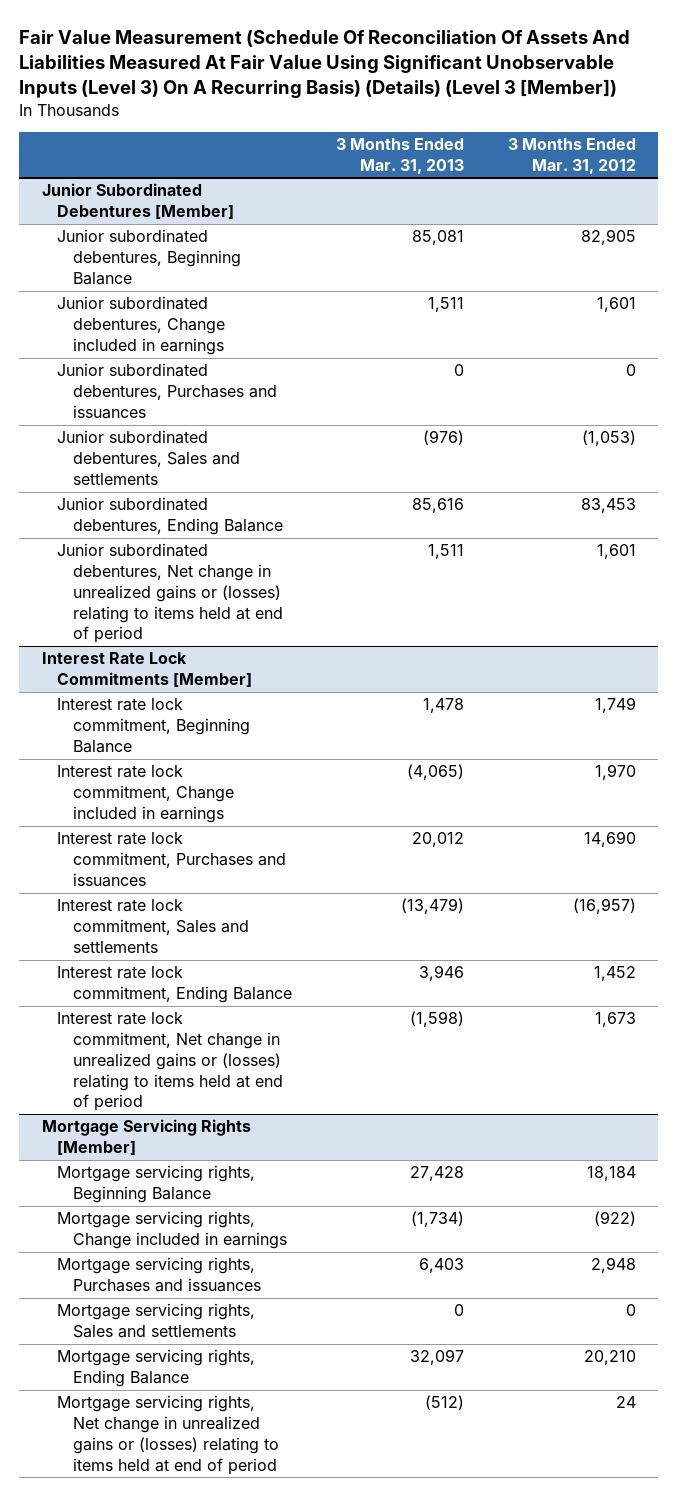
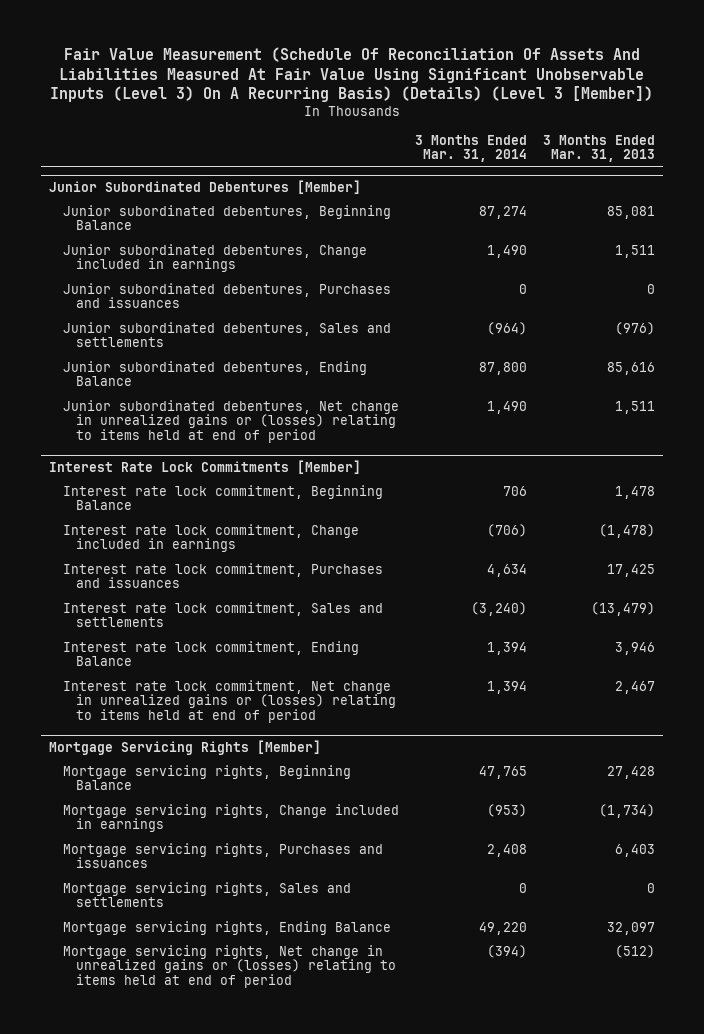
- | 3 Months Ended Mar. 31, 2013 | 3 Months Ended Mar. 31, 2012
+ | 3 Months Ended Mar. 31, 2014 | 3 Months Ended Mar. 31, 2013
@ Interest Rate Lock Commitments [Member]
- Interest rate lock commitment, Change included in earnings | (4,065) | 1,970
- Interest rate lock commitment, Purchases and issuances | 20,012 | 14,690
+ Interest rate lock commitment, Change included in earnings | (706) | (1,478)
+ Interest rate lock commitment, Purchases and issuances | 4,634 | 17,425
- Interest rate lock commitment, Net change in unrealized gains or (losses) relating to items held at end of period | (1,598) | 1,673
+ Interest rate lock commitment, Net change in unrealized gains or (losses) relating to items held at end of period | 1,394 | 2,467

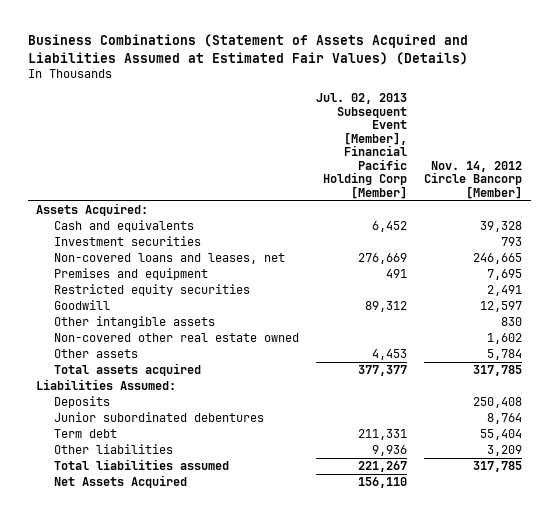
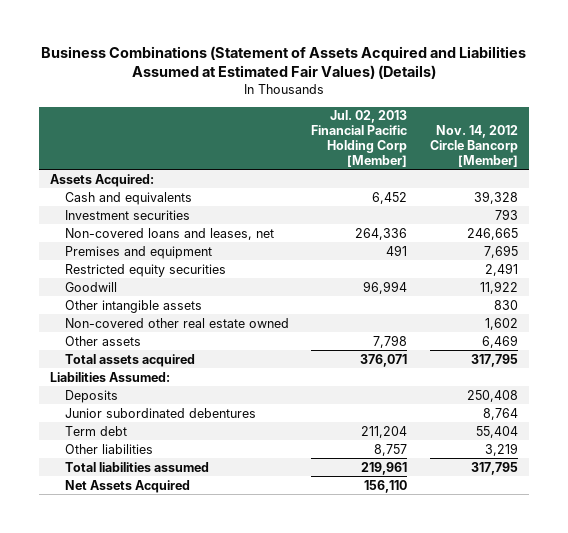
- | Jul. 02, 2013 Subsequent Event [Member], Financial Pacific Holding Corp [Member] | Nov. 14, 2012 Circle Bancorp [Member]
+ | Jul. 02, 2013 Financial Pacific Holding Corp [Member] | Nov. 14, 2012 Circle Bancorp [Member]
- Goodwill | 89,312 | 12,597
+ Goodwill | 96,994 | 11,922
- Other assets | 4,453 | 5,784
- Total assets acquired | 377,377 | 317,785
+ Other assets | 7,798 | 6,469
+ Total assets acquired | 376,071 | 317,795
- Other liabilities | 9,936 | 3,209
- Total liabilities assumed | 221,267 | 317,785
+ Other liabilities | 8,757 | 3,219
+ Total liabilities assumed | 219,961 | 317,795

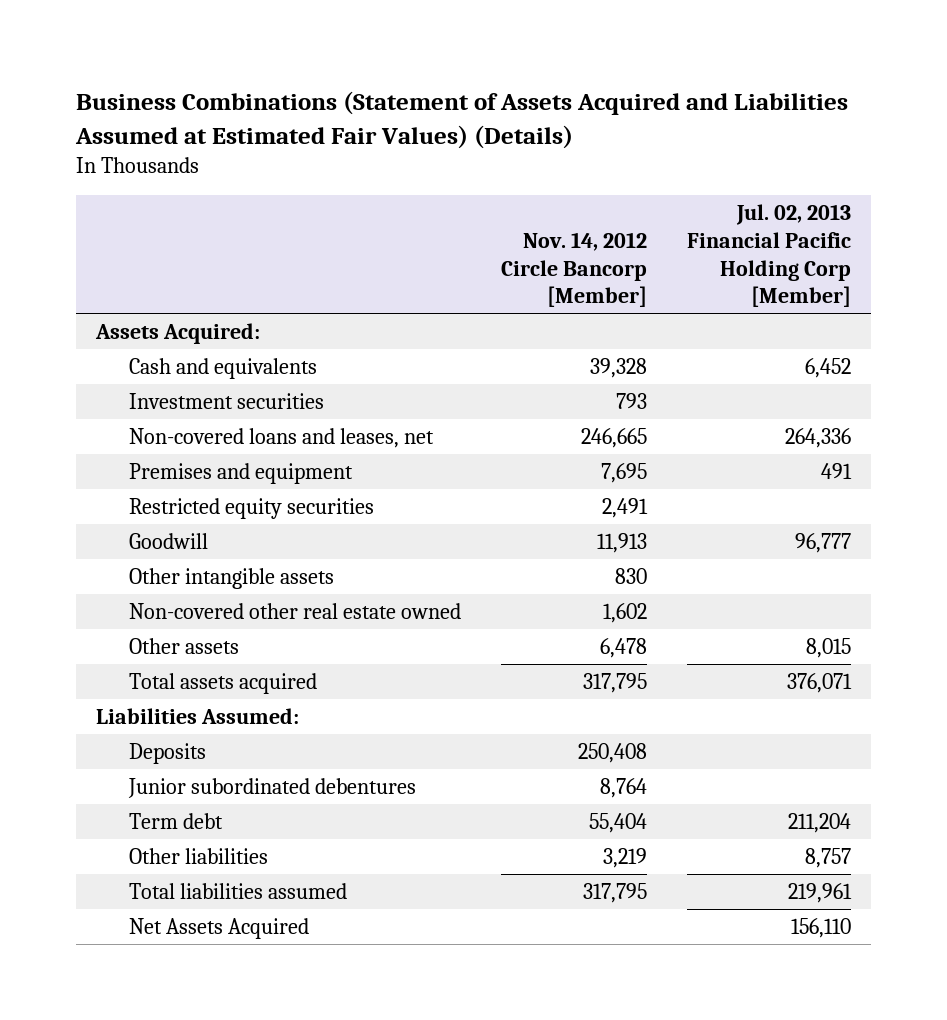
- | Jul. 02, 2013 Financial Pacific Holding Corp [Member] | Nov. 14, 2012 Circle Bancorp [Member]
+ | Nov. 14, 2012 Circle Bancorp [Member] | Jul. 02, 2013 Financial Pacific Holding Corp [Member]
- Goodwill | 96,994 | 11,922
+ Goodwill | 11,913 | 96,777
- Other assets | 7,798 | 6,469
+ Other assets | 6,478 | 8,015

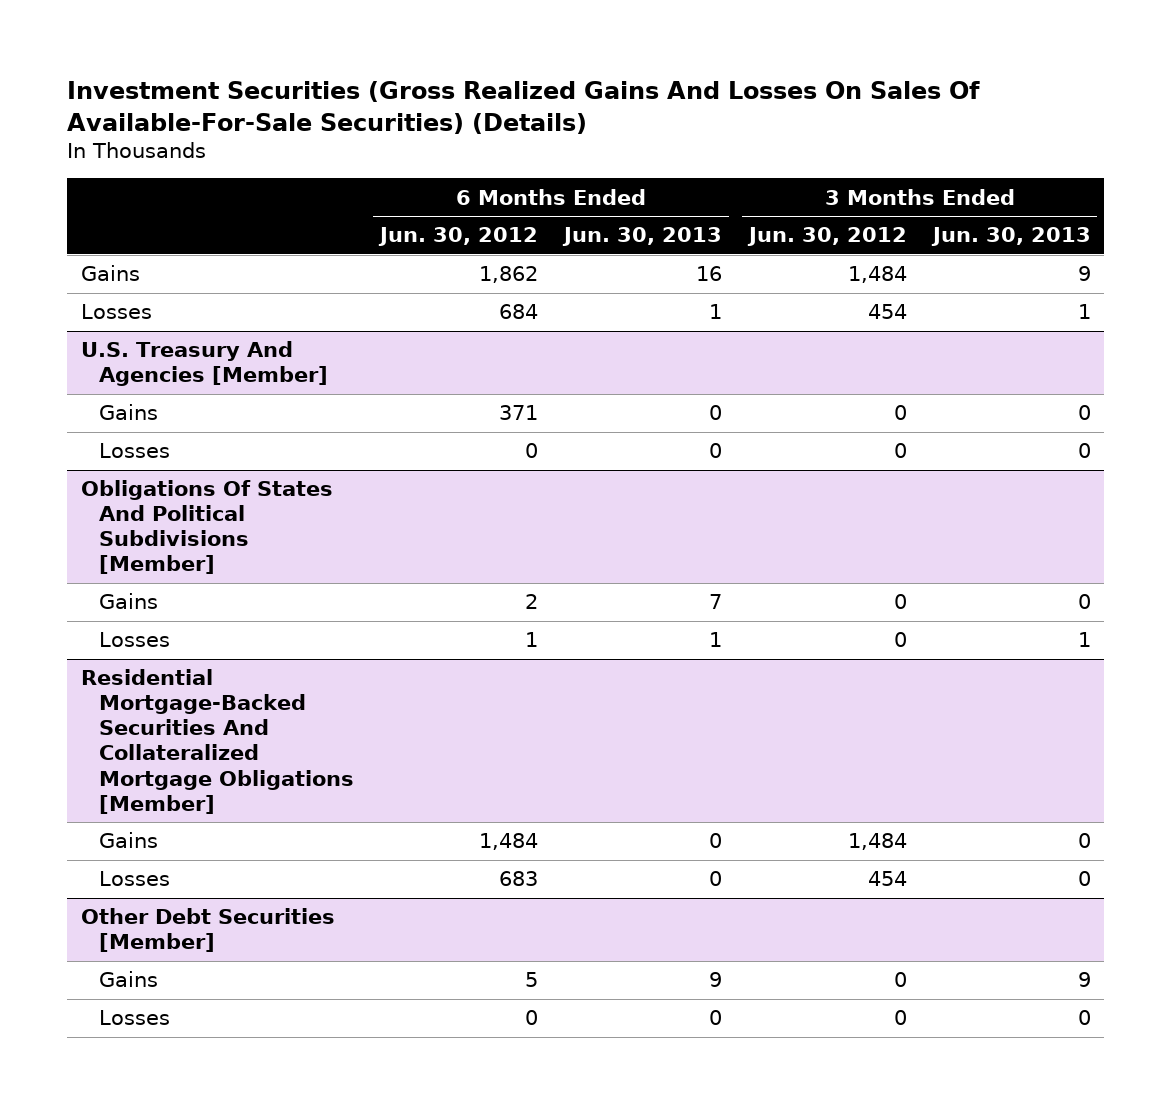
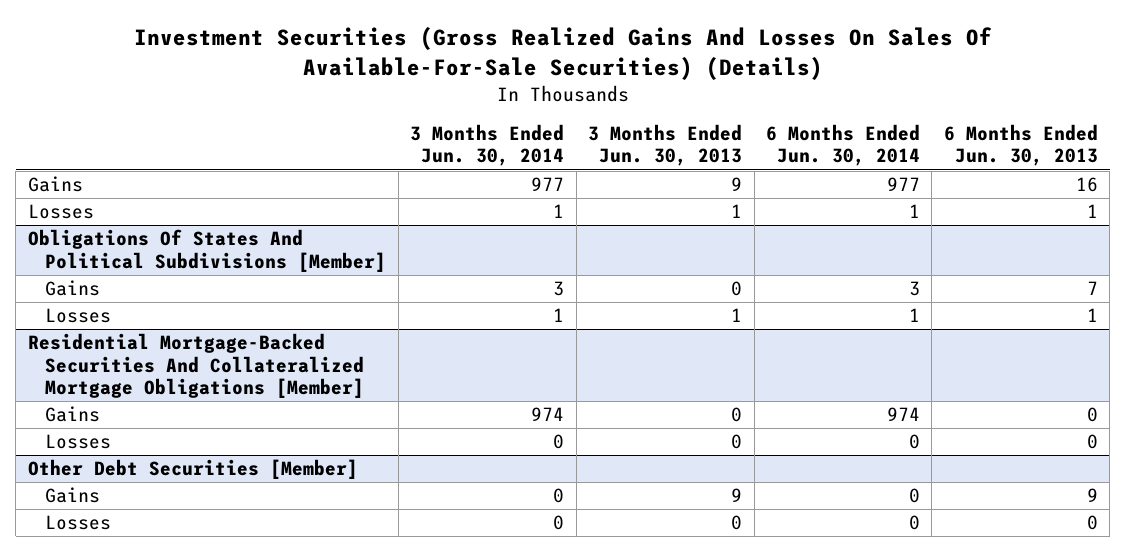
- | 6 Months Ended Jun. 30, 2012 | 6 Months Ended Jun. 30, 2013 | 3 Months Ended Jun. 30, 2012 | 3 Months Ended Jun. 30, 2013
+ | 3 Months Ended Jun. 30, 2014 | 3 Months Ended Jun. 30, 2013 | 6 Months Ended Jun. 30, 2014 | 6 Months Ended Jun. 30, 2013
- U.S. Treasury And Agencies [Member]
- Gains | 371 | 0 | 0 | 0
- Losses | 0 | 0 | 0 | 0

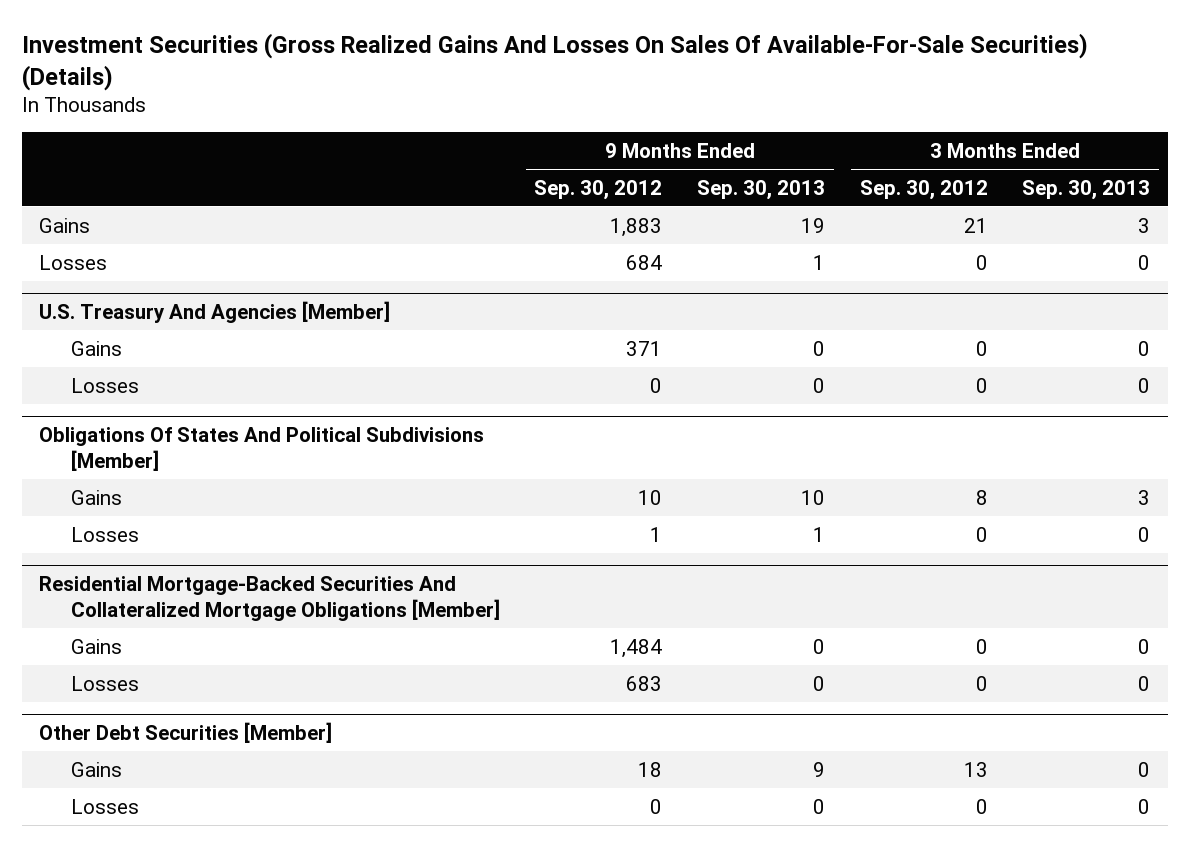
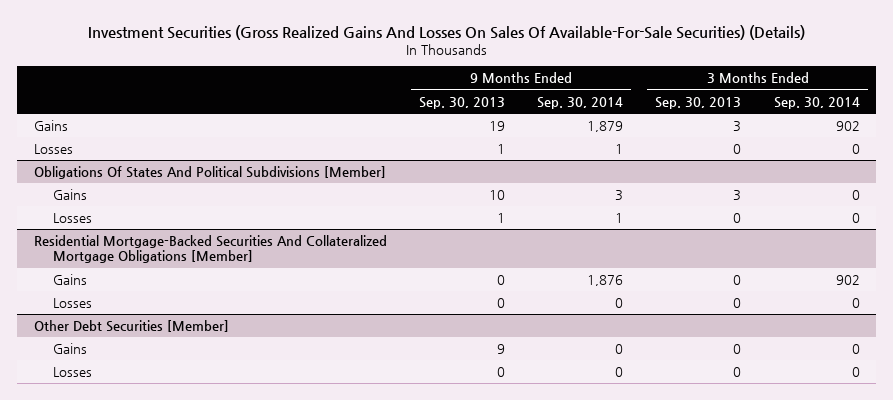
- | 9 Months Ended Sep. 30, 2012 | 9 Months Ended Sep. 30, 2013 | 3 Months Ended Sep. 30, 2012 | 3 Months Ended Sep. 30, 2013
+ | 9 Months Ended Sep. 30, 2013 | 9 Months Ended Sep. 30, 2014 | 3 Months Ended Sep. 30, 2013 | 3 Months Ended Sep. 30, 2014
- U.S. Treasury And Agencies [Member]
- Gains | 371 | 0 | 0 | 0
- Losses | 0 | 0 | 0 | 0

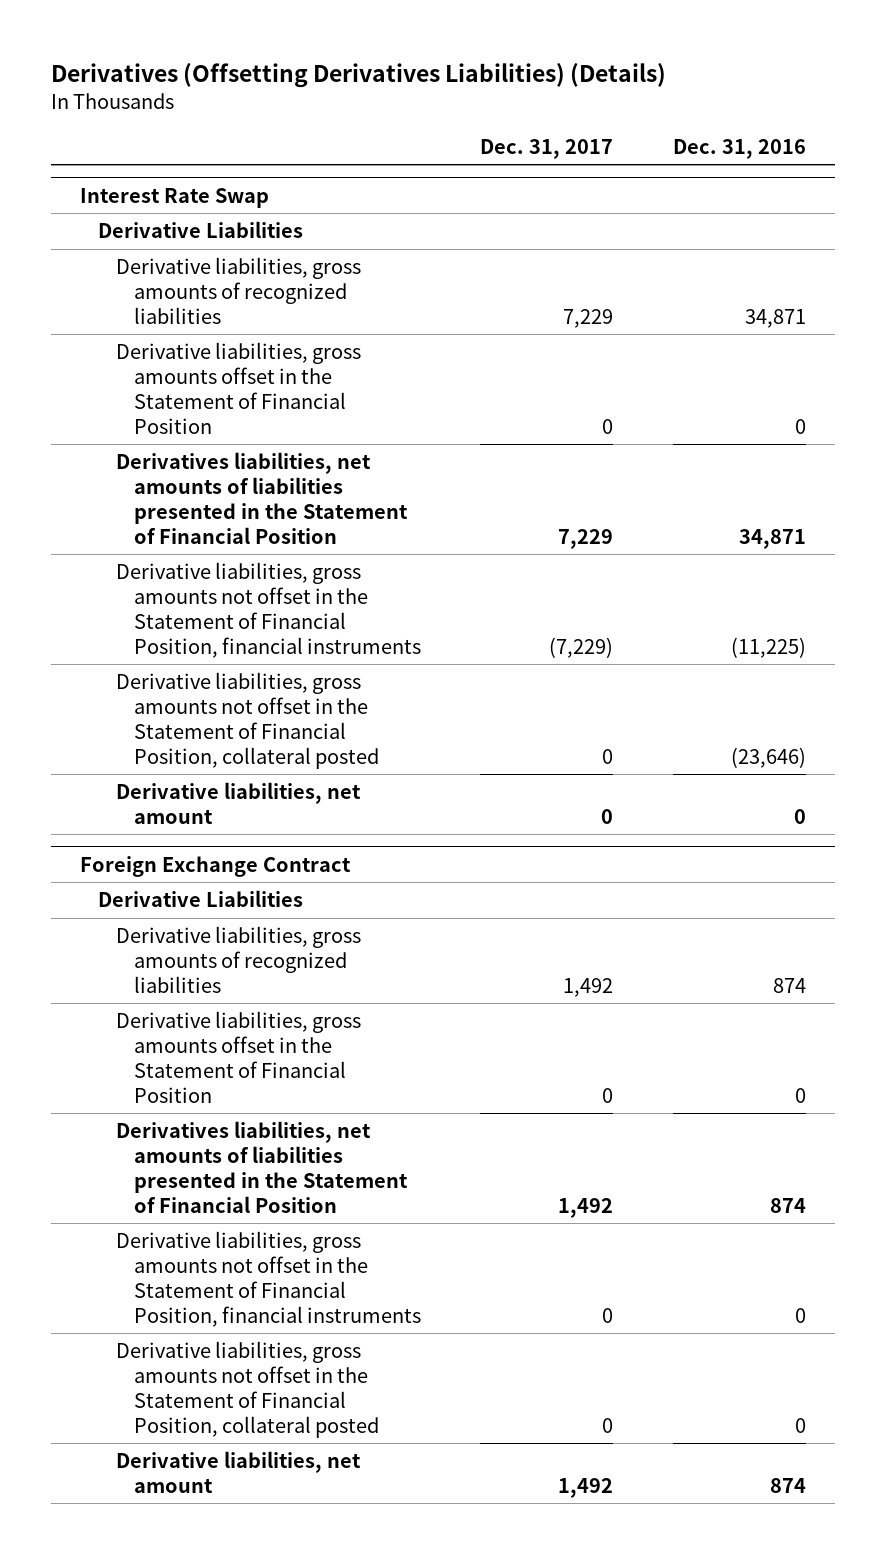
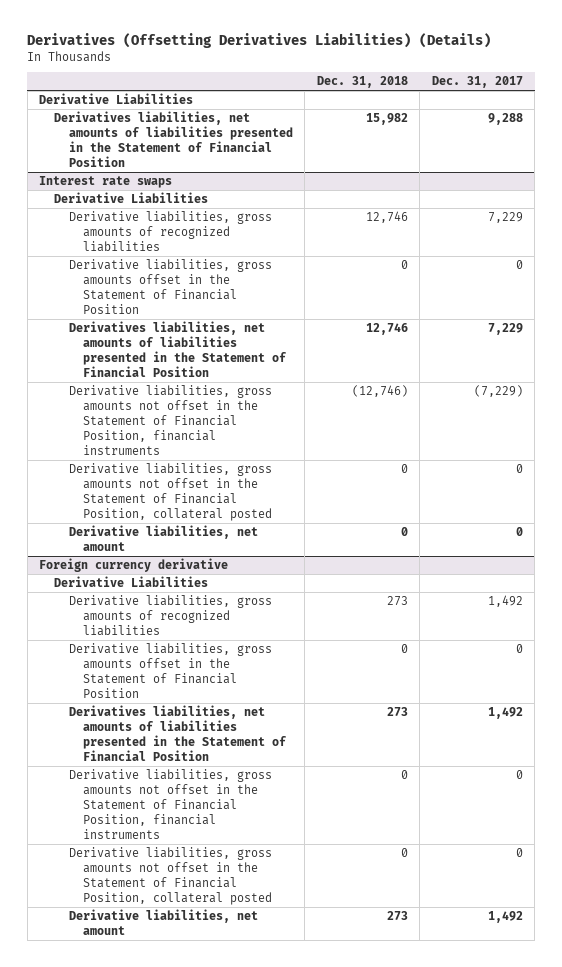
- | Dec. 31, 2017 | Dec. 31, 2016
+ | Dec. 31, 2018 | Dec. 31, 2017
- Interest Rate Swap
+ Derivatives liabilities, net amounts of liabilities presented in the Statement of Financial Position | 15,982 | 9,288
+ Interest rate swaps
+ Derivative Liabilities
- Foreign Exchange Contract
+ Foreign currency derivative

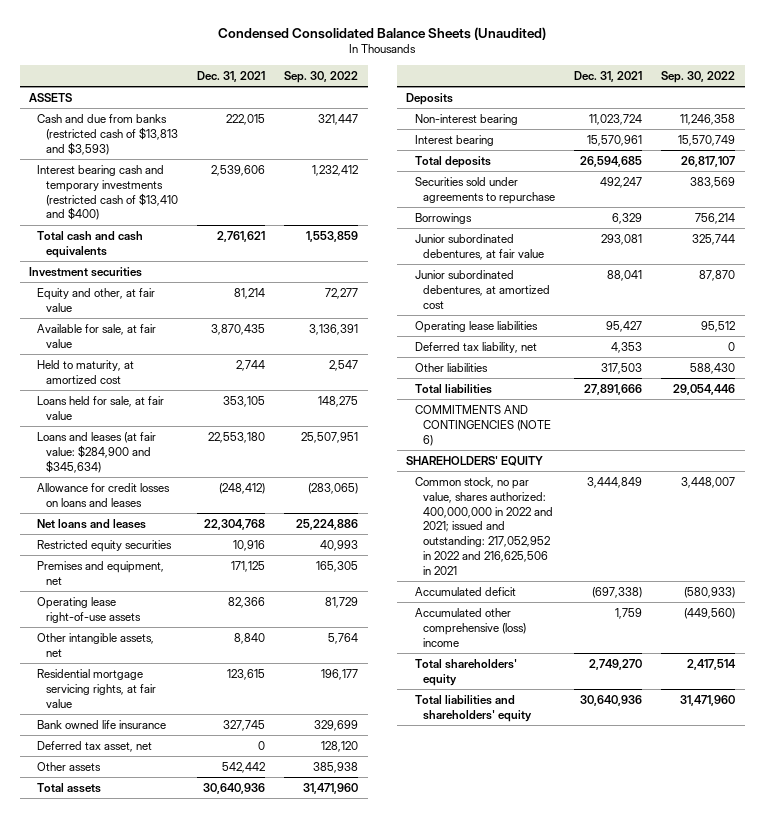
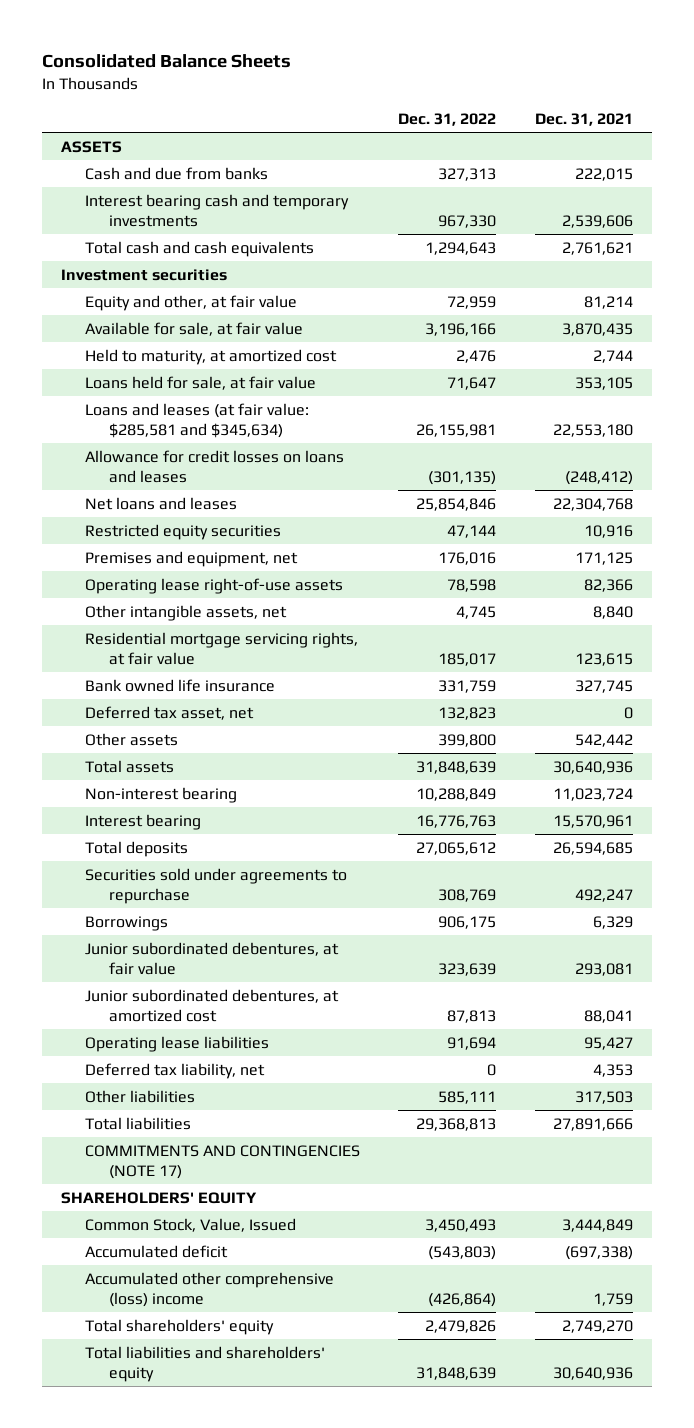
- Condensed Consolidated Balance Sheets (Unaudited)
+ Consolidated Balance Sheets
- | Dec. 31, 2021 | Sep. 30, 2022
+ | Dec. 31, 2022 | Dec. 31, 2021
- Cash and due from banks (restricted cash of $13,813 and $3,593) | 222,015 | 321,447
- Interest bearing cash and temporary investments (restricted cash of $13,410 and $400) | 2,539,606 | 1,232,412
+ Cash and due from banks | 327,313 | 222,015
+ Interest bearing cash and temporary investments | 967,330 | 2,539,606
- Loans and leases (at fair value: $284,900 and $345,634) | 22,553,180 | 25,507,951
+ Loans and leases (at fair value: $285,581 and $345,634) | 26,155,981 | 22,553,180
- Deposits
- COMMITMENTS AND CONTINGENCIES (NOTE 6)
+ COMMITMENTS AND CONTINGENCIES (NOTE 17)
- Common stock, no par value, shares authorized: 400,000,000 in 2022 and 2021; issued and outstanding: 217,052,952 in 2022 and 216,625,506 in 2021 | 3,444,849 | 3,448,007
+ Common Stock, Value, Issued | 3,450,493 | 3,444,849

